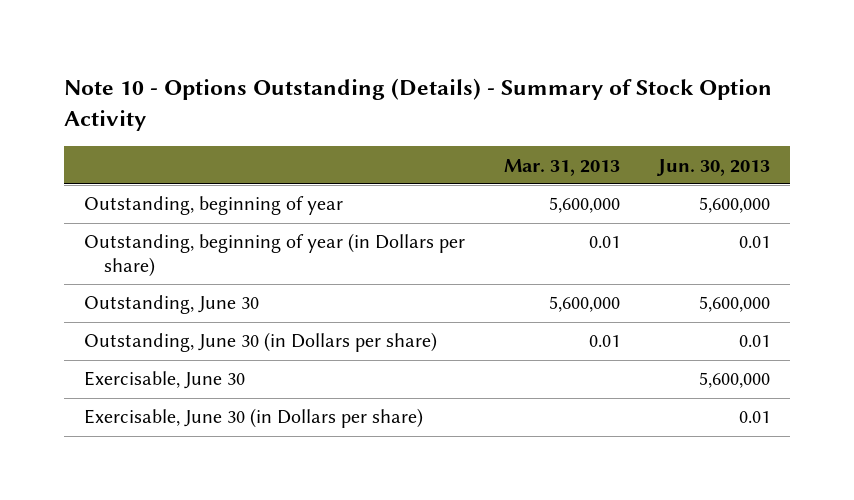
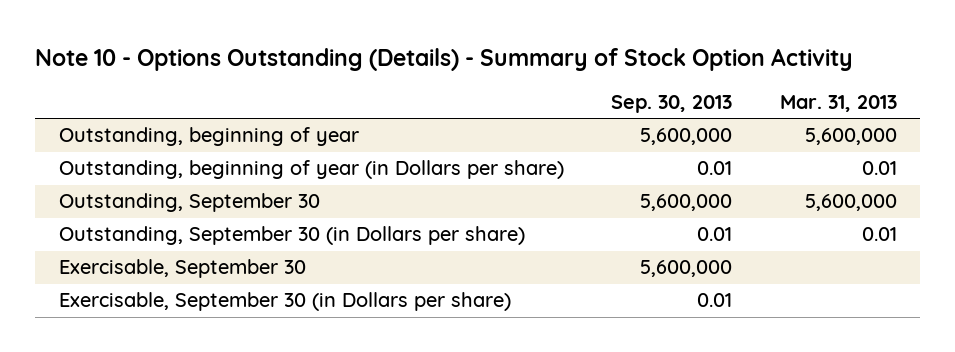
- | Mar. 31, 2013 | Jun. 30, 2013
+ | Sep. 30, 2013 | Mar. 31, 2013
- Outstanding, June 30 | 5,600,000 | 5,600,000
- Outstanding, June 30 (in Dollars per share) | 0.01 | 0.01
- Exercisable, June 30 | | 5,600,000
- Exercisable, June 30 (in Dollars per share) | | 0.01
+ Outstanding, September 30 | 5,600,000 | 5,600,000
+ Outstanding, September 30 (in Dollars per share) | 0.01 | 0.01
+ Exercisable, September 30 | 5,600,000 |
+ Exercisable, September 30 (in Dollars per share) | 0.01 |

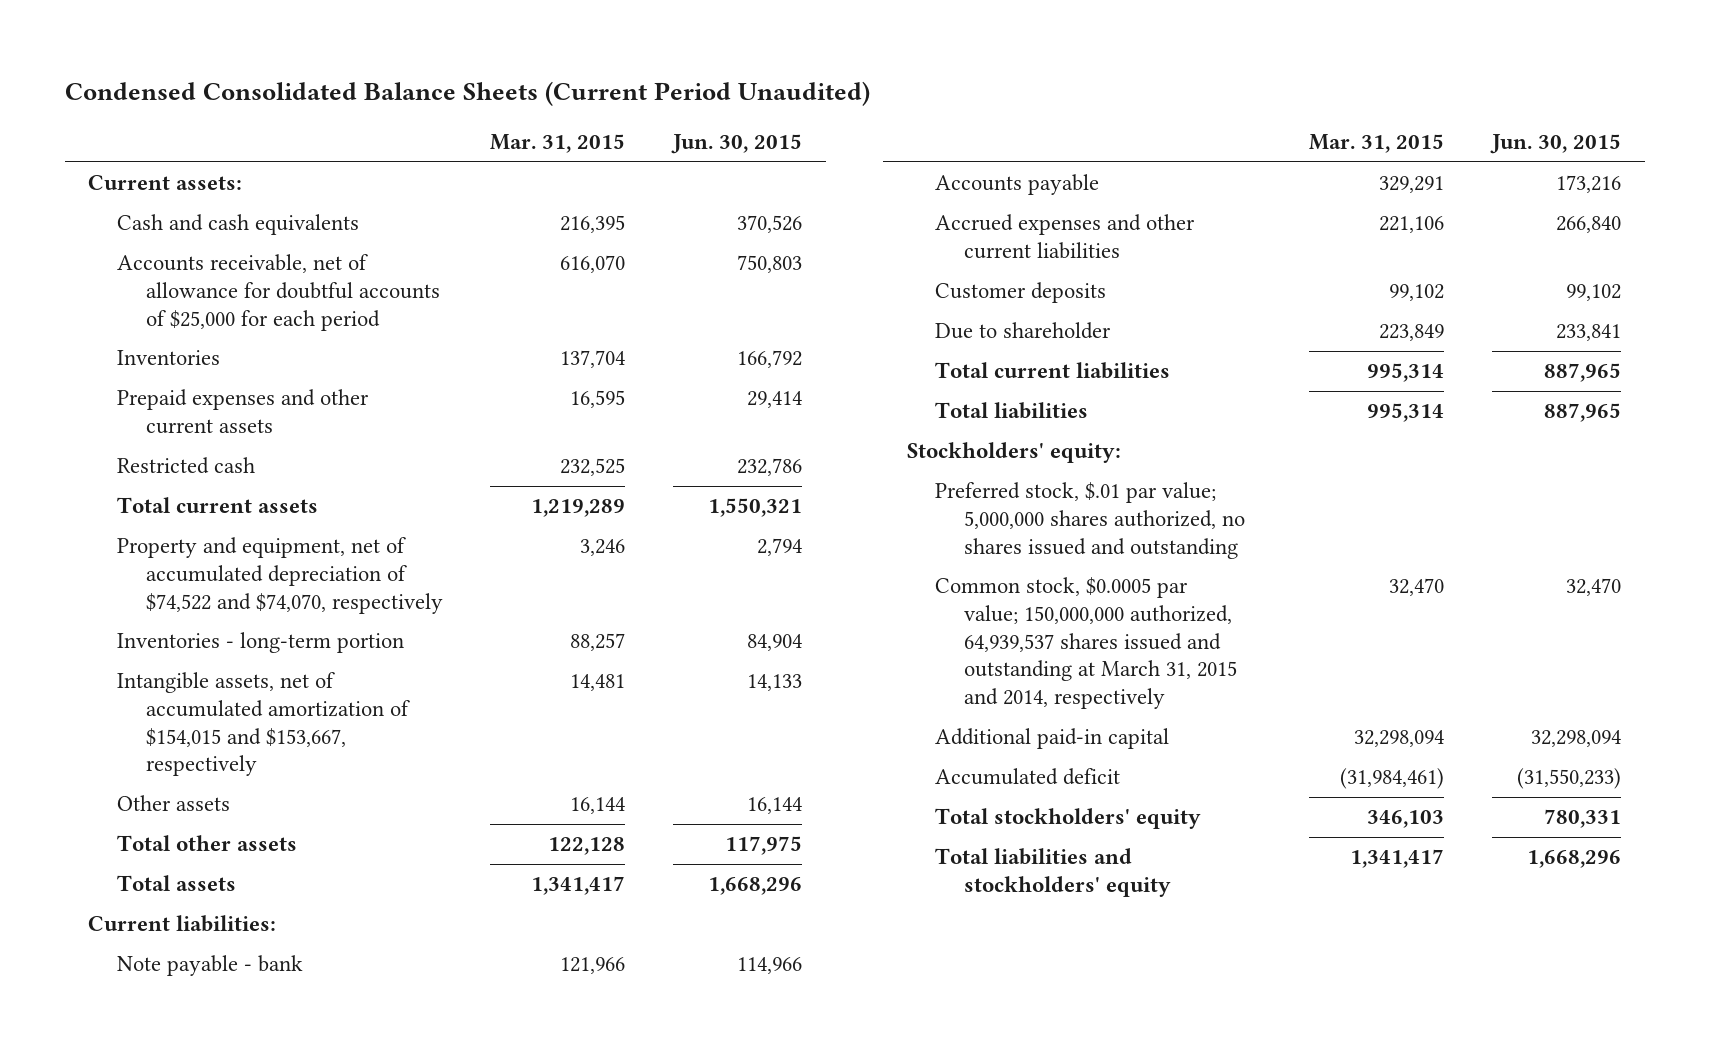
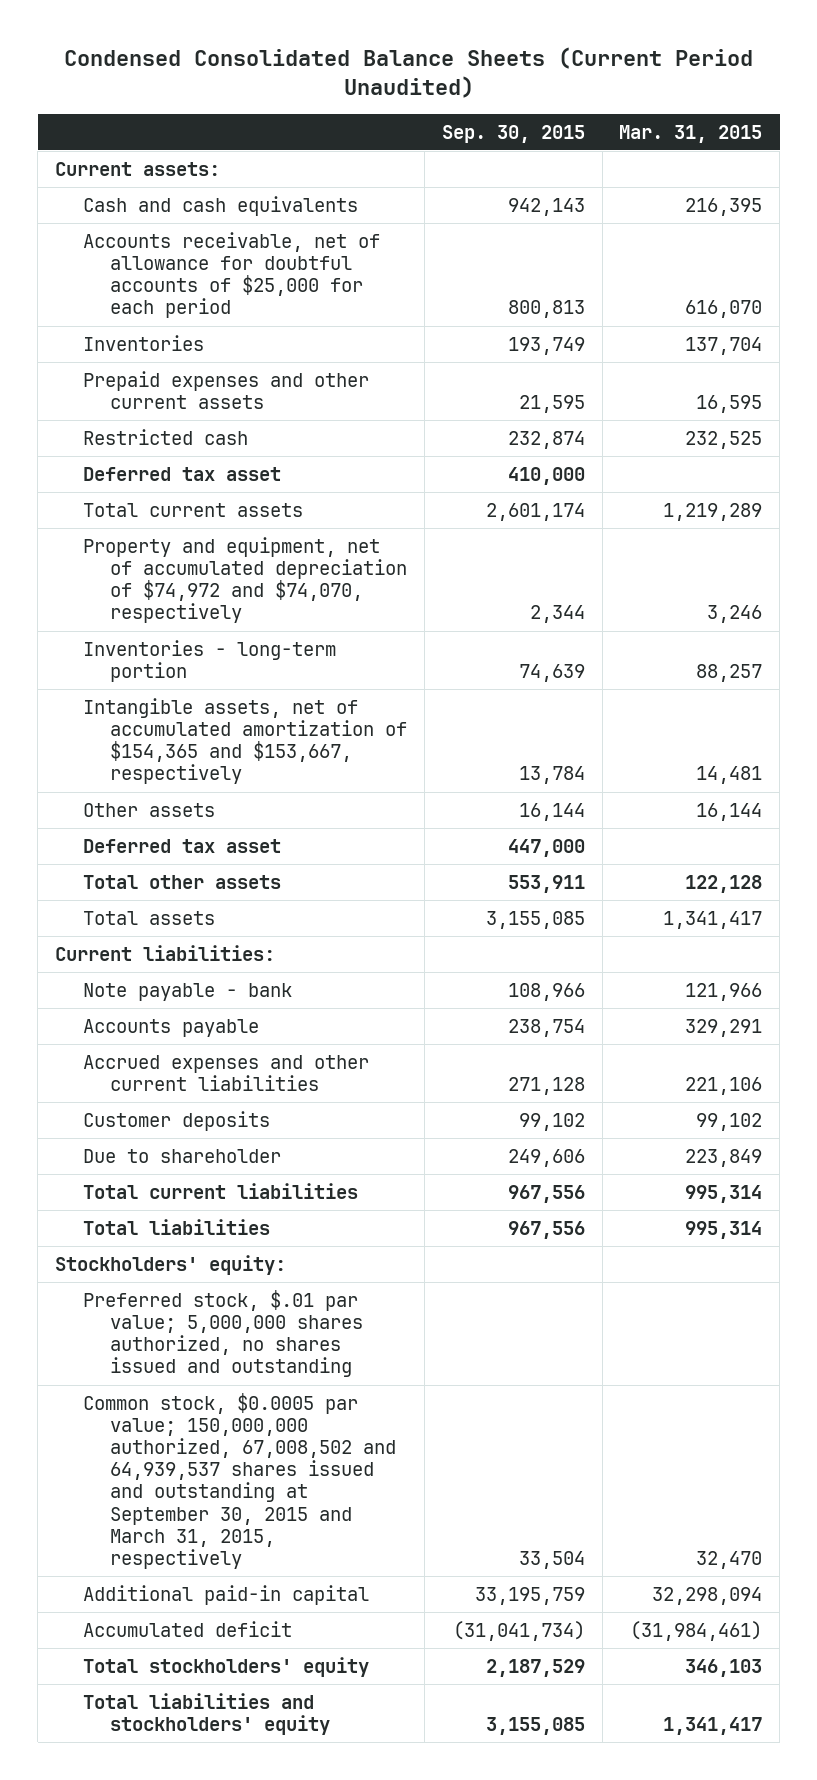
- | Mar. 31, 2015 | Jun. 30, 2015
+ | Sep. 30, 2015 | Mar. 31, 2015
+ Deferred tax asset | 410,000 |
- Property and equipment, net of accumulated depreciation of $74,522 and $74,070, respectively | 3,246 | 2,794
+ Property and equipment, net of accumulated depreciation of $74,972 and $74,070, respectively | 2,344 | 3,246
- Intangible assets, net of accumulated amortization of $154,015 and $153,667, respectively | 14,481 | 14,133
+ Intangible assets, net of accumulated amortization of $154,365 and $153,667, respectively | 13,784 | 14,481
+ Deferred tax asset | 447,000 |
- Common stock, $0.0005 par value; 150,000,000 authorized, 64,939,537 shares issued and outstanding at March 31, 2015 and 2014, respectively | 32,470 | 32,470
+ Common stock, $0.0005 par value; 150,000,000 authorized, 67,008,502 and 64,939,537 shares issued and outstanding at September 30, 2015 and March 31, 2015, respectively | 33,504 | 32,470

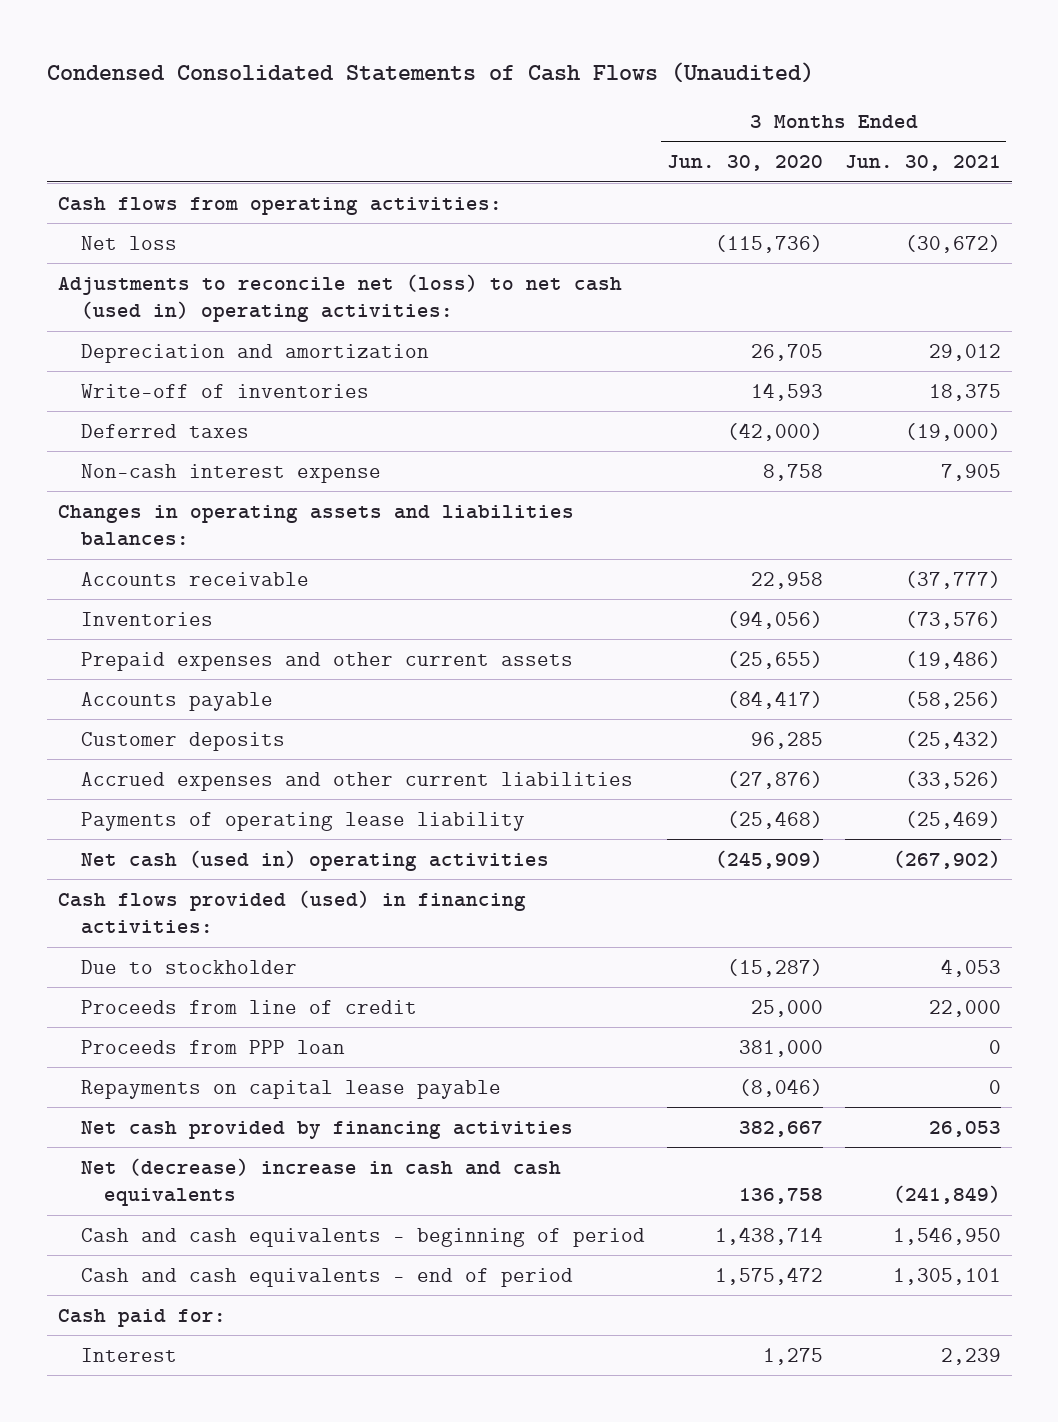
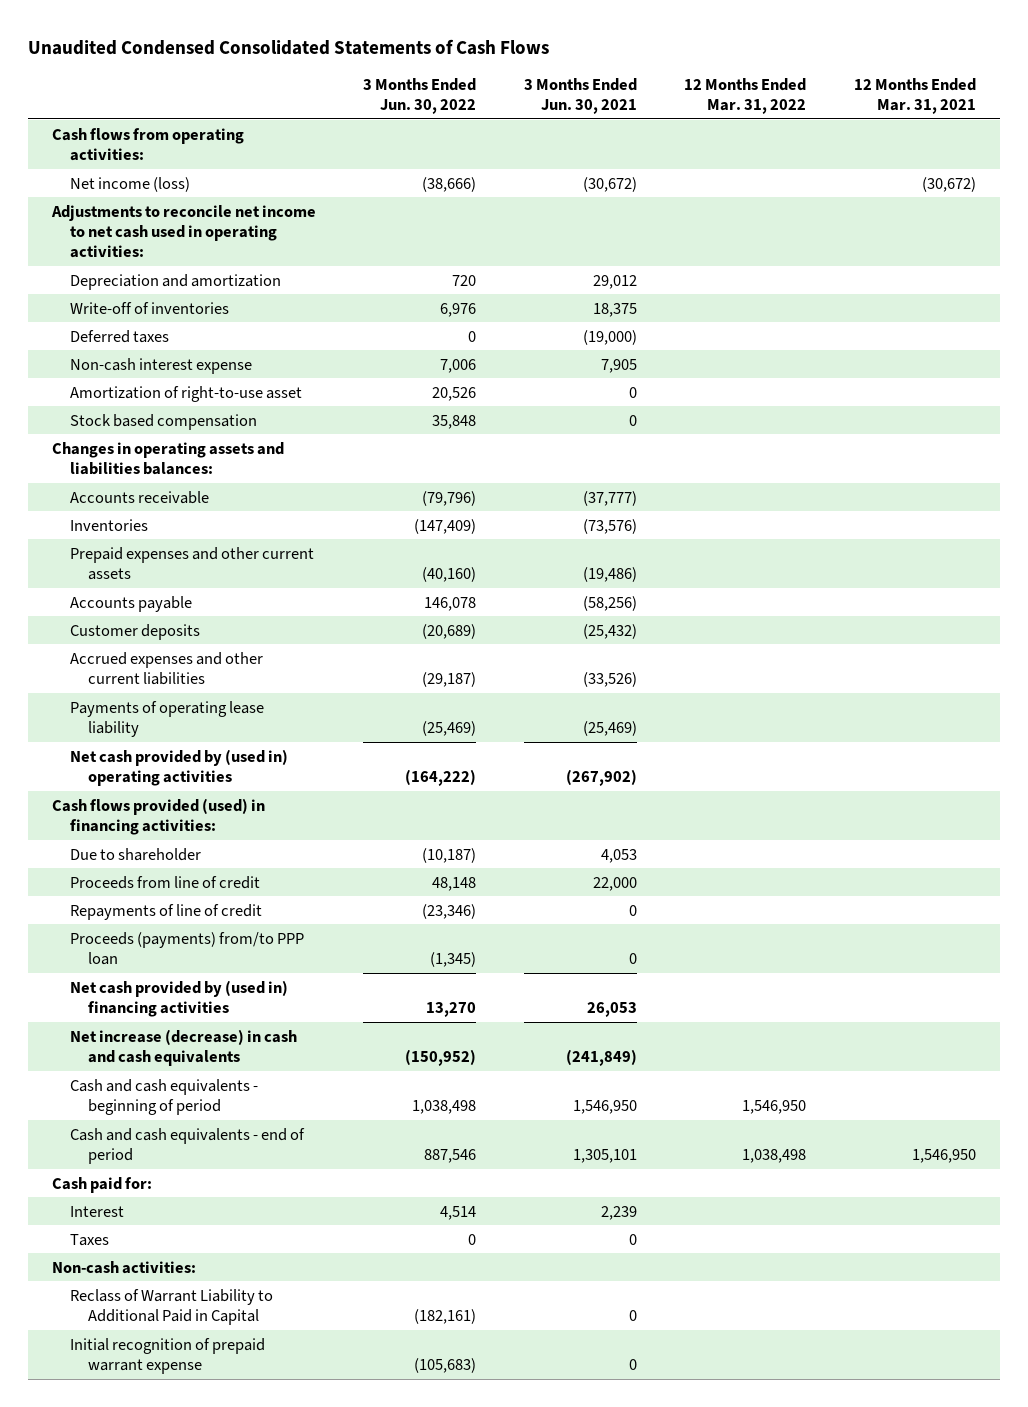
- Condensed Consolidated Statements of Cash Flows (Unaudited)
+ Unaudited Condensed Consolidated Statements of Cash Flows
- | 3 Months Ended Jun. 30, 2020 | 3 Months Ended Jun. 30, 2021
+ | 3 Months Ended Jun. 30, 2022 | 3 Months Ended Jun. 30, 2021 | 12 Months Ended Mar. 31, 2022 | 12 Months Ended Mar. 31, 2021
- Net loss | (115,736) | (30,672)
- Adjustments to reconcile net (loss) to net cash (used in) operating activities:
+ Net income (loss) | (38,666) | (30,672) | | (30,672)
+ Adjustments to reconcile net income to net cash used in operating activities:
+ Amortization of right-to-use asset | 20,526 | 0 | |
+ Stock based compensation | 35,848 | 0 | |
- Net cash (used in) operating activities | (245,909) | (267,902)
+ Net cash provided by (used in) operating activities | (164,222) | (267,902) | |
- Due to stockholder | (15,287) | 4,053
+ Due to shareholder | (10,187) | 4,053 | |
- Proceeds from PPP loan | 381,000 | 0
- Repayments on capital lease payable | (8,046) | 0
- Net cash provided by financing activities | 382,667 | 26,053
- Net (decrease) increase in cash and cash equivalents | 136,758 | (241,849)
+ Repayments of line of credit | (23,346) | 0 | |
+ Proceeds (payments) from/to PPP loan | (1,345) | 0 | |
+ Net cash provided by (used in) financing activities | 13,270 | 26,053 | |
+ Net increase (decrease) in cash and cash equivalents | (150,952) | (241,849) | |
+ Taxes | 0 | 0 | |
+ Non-cash activities:
+ Reclass of Warrant Liability to Additional Paid in Capital | (182,161) | 0 | |
+ Initial recognition of prepaid warrant expense | (105,683) | 0 | |

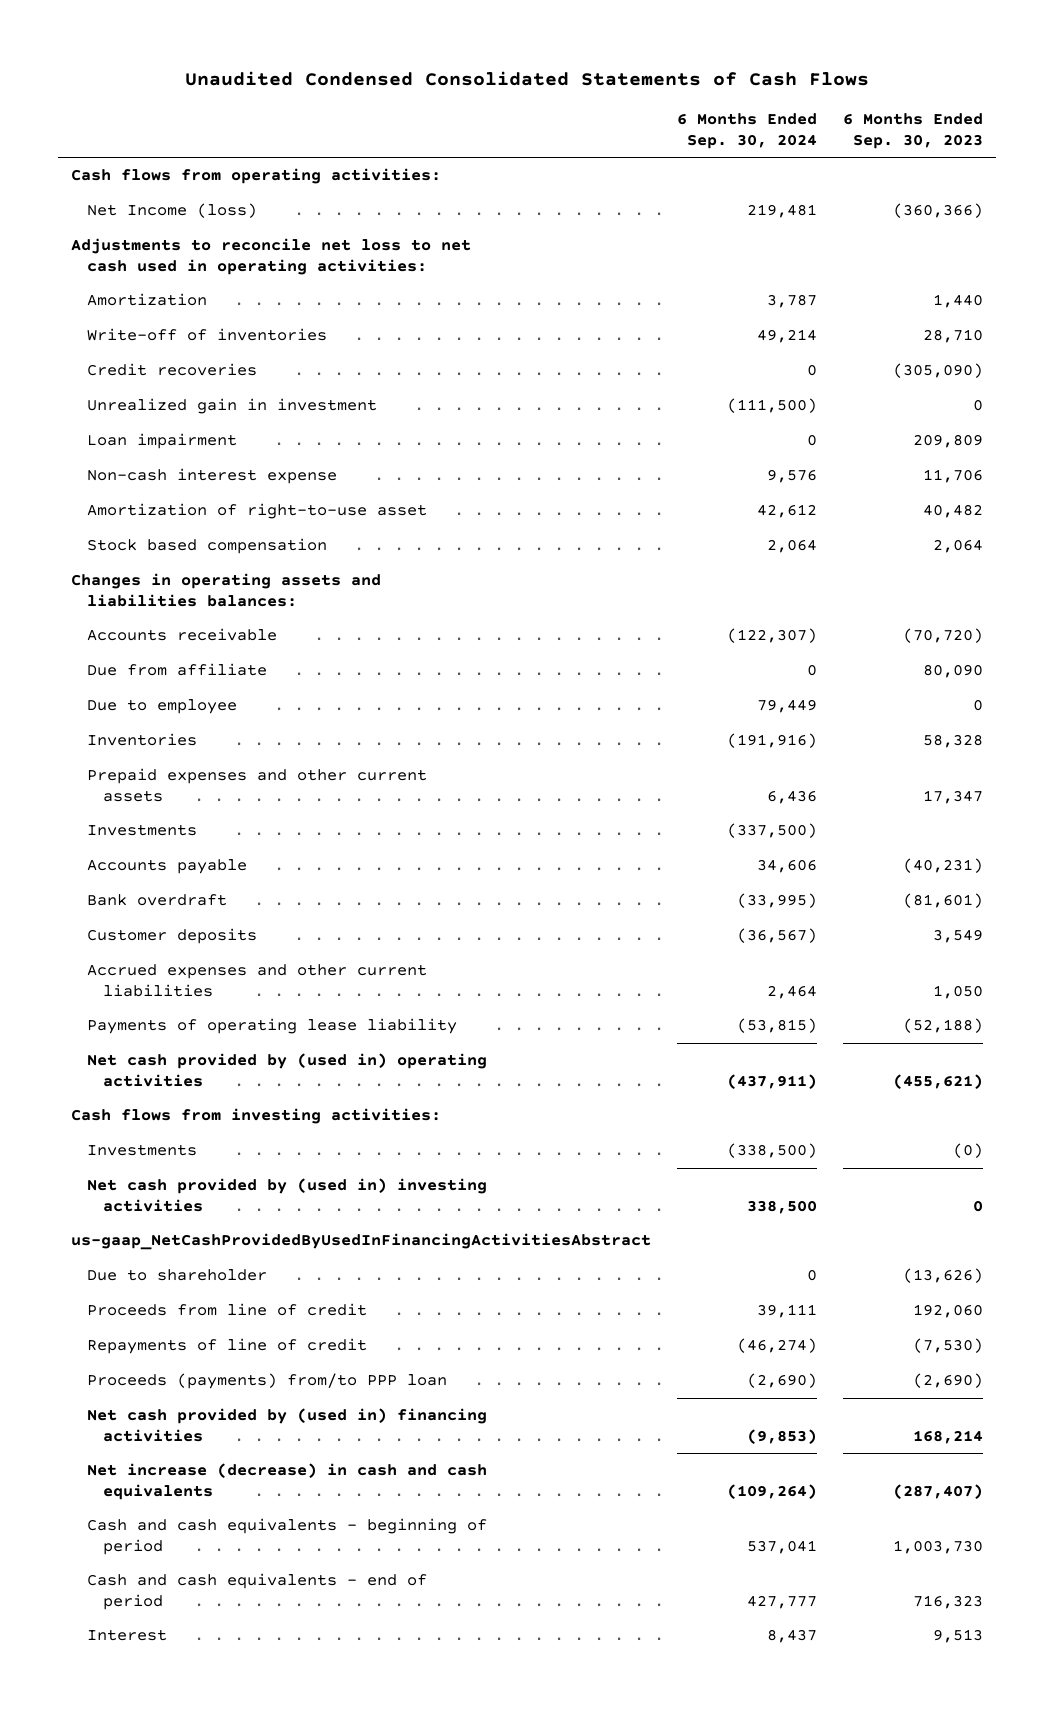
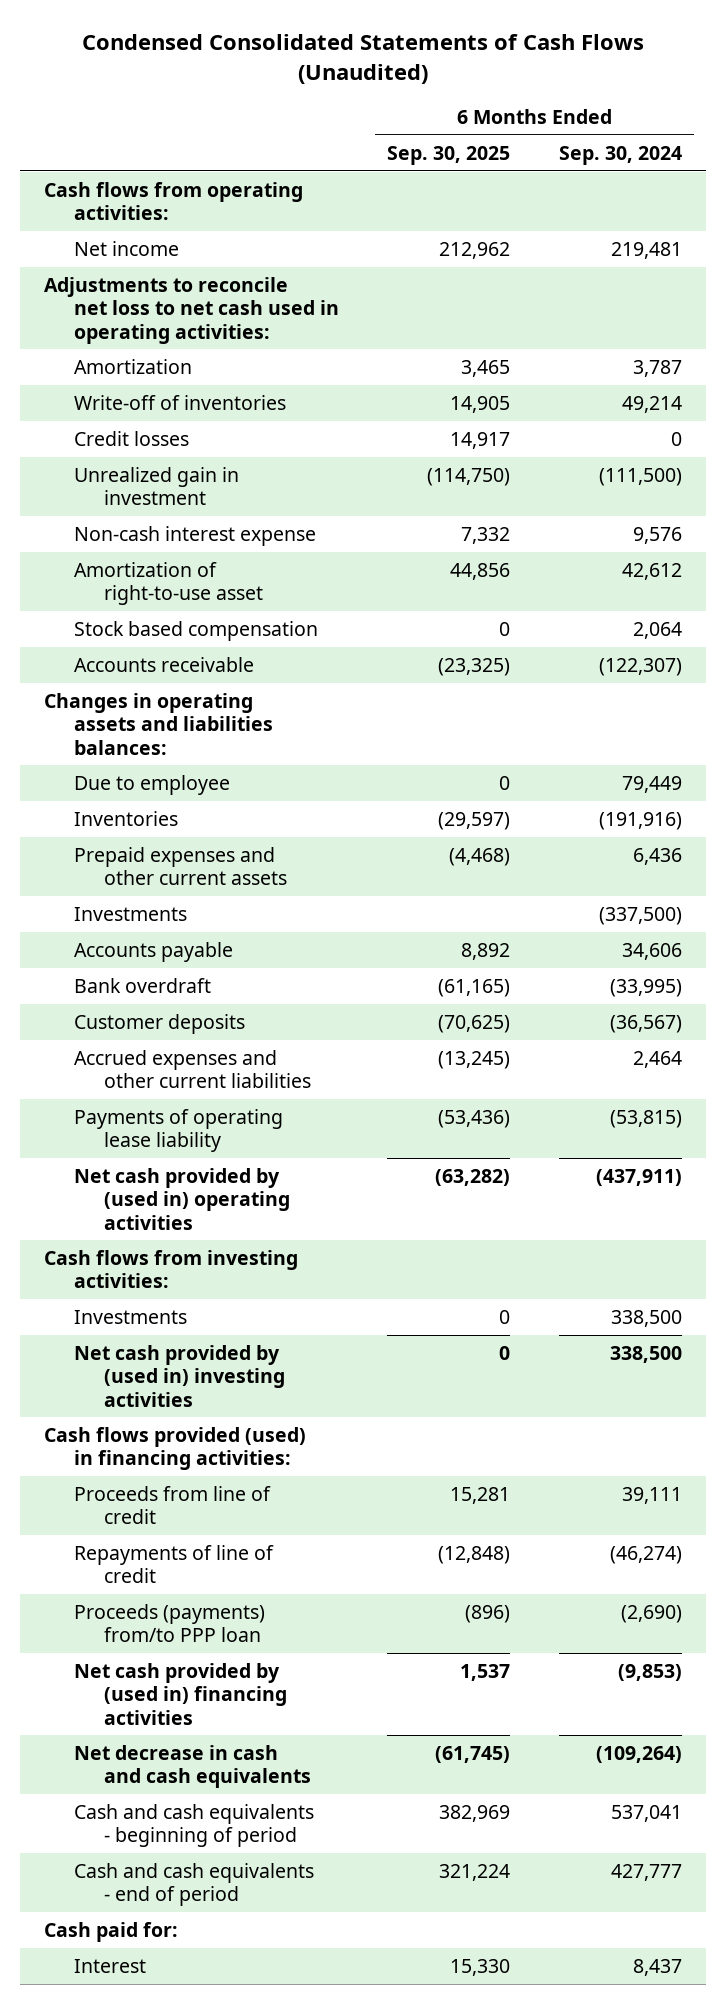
- Unaudited Condensed Consolidated Statements of Cash Flows
+ Condensed Consolidated Statements of Cash Flows (Unaudited)
- | 6 Months Ended Sep. 30, 2024 | 6 Months Ended Sep. 30, 2023
+ | 6 Months Ended Sep. 30, 2025 | 6 Months Ended Sep. 30, 2024
- Net Income (loss) | 219,481 | (360,366)
+ Net income | 212,962 | 219,481
- Credit recoveries | 0 | (305,090)
+ Credit losses | 14,917 | 0
- Loan impairment | 0 | 209,809
- Due from affiliate | 0 | 80,090
moved down: Changes in operating assets and liabilities balances:
- Investments | (338,500) | (0)
+ Investments | 0 | 338,500
- us-gaap_NetCashProvidedByUsedInFinancingActivitiesAbstract
- Due to shareholder | 0 | (13,626)
+ Cash flows provided (used) in financing activities:
- Net increase (decrease) in cash and cash equivalents | (109,264) | (287,407)
+ Net decrease in cash and cash equivalents | (61,745) | (109,264)
+ Cash paid for:

